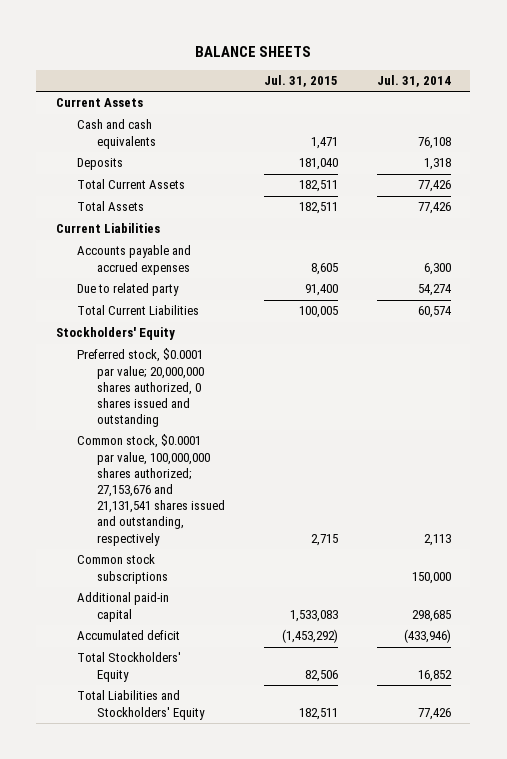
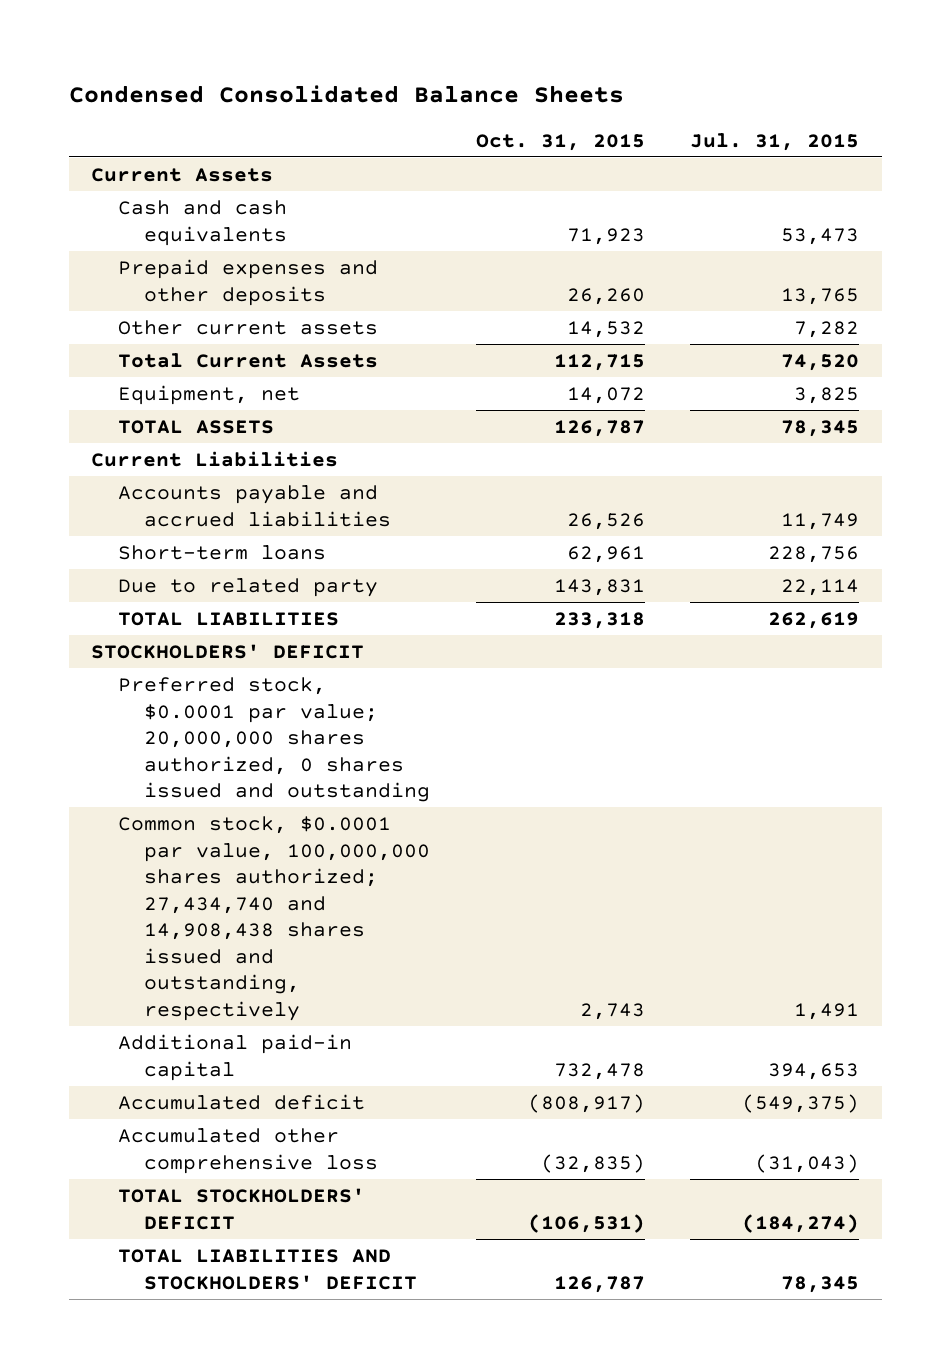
- BALANCE SHEETS
+ Condensed Consolidated Balance Sheets
- | Jul. 31, 2015 | Jul. 31, 2014
+ | Oct. 31, 2015 | Jul. 31, 2015
- Cash and cash equivalents | 1,471 | 76,108
- Deposits | 181,040 | 1,318
- Total Current Assets | 182,511 | 77,426
- Total Assets | 182,511 | 77,426
+ Cash and cash equivalents | 71,923 | 53,473
+ Prepaid expenses and other deposits | 26,260 | 13,765
+ Other current assets | 14,532 | 7,282
+ Total Current Assets | 112,715 | 74,520
+ Equipment, net | 14,072 | 3,825
+ TOTAL ASSETS | 126,787 | 78,345
- Accounts payable and accrued expenses | 8,605 | 6,300
- Due to related party | 91,400 | 54,274
- Total Current Liabilities | 100,005 | 60,574
- Stockholders' Equity
+ Accounts payable and accrued liabilities | 26,526 | 11,749
+ Short-term loans | 62,961 | 228,756
+ Due to related party | 143,831 | 22,114
+ TOTAL LIABILITIES | 233,318 | 262,619
+ STOCKHOLDERS' DEFICIT
- Common stock, $0.0001 par value, 100,000,000 shares authorized; 27,153,676 and 21,131,541 shares issued and outstanding, respectively | 2,715 | 2,113
- Common stock subscriptions | | 150,000
- Additional paid-in capital | 1,533,083 | 298,685
- Accumulated deficit | (1,453,292) | (433,946)
- Total Stockholders' Equity | 82,506 | 16,852
- Total Liabilities and Stockholders' Equity | 182,511 | 77,426
+ Common stock, $0.0001 par value, 100,000,000 shares authorized; 27,434,740 and 14,908,438 shares issued and outstanding, respectively | 2,743 | 1,491
+ Additional paid-in capital | 732,478 | 394,653
+ Accumulated deficit | (808,917) | (549,375)
+ Accumulated other comprehensive loss | (32,835) | (31,043)
+ TOTAL STOCKHOLDERS' DEFICIT | (106,531) | (184,274)
+ TOTAL LIABILITIES AND STOCKHOLDERS' DEFICIT | 126,787 | 78,345

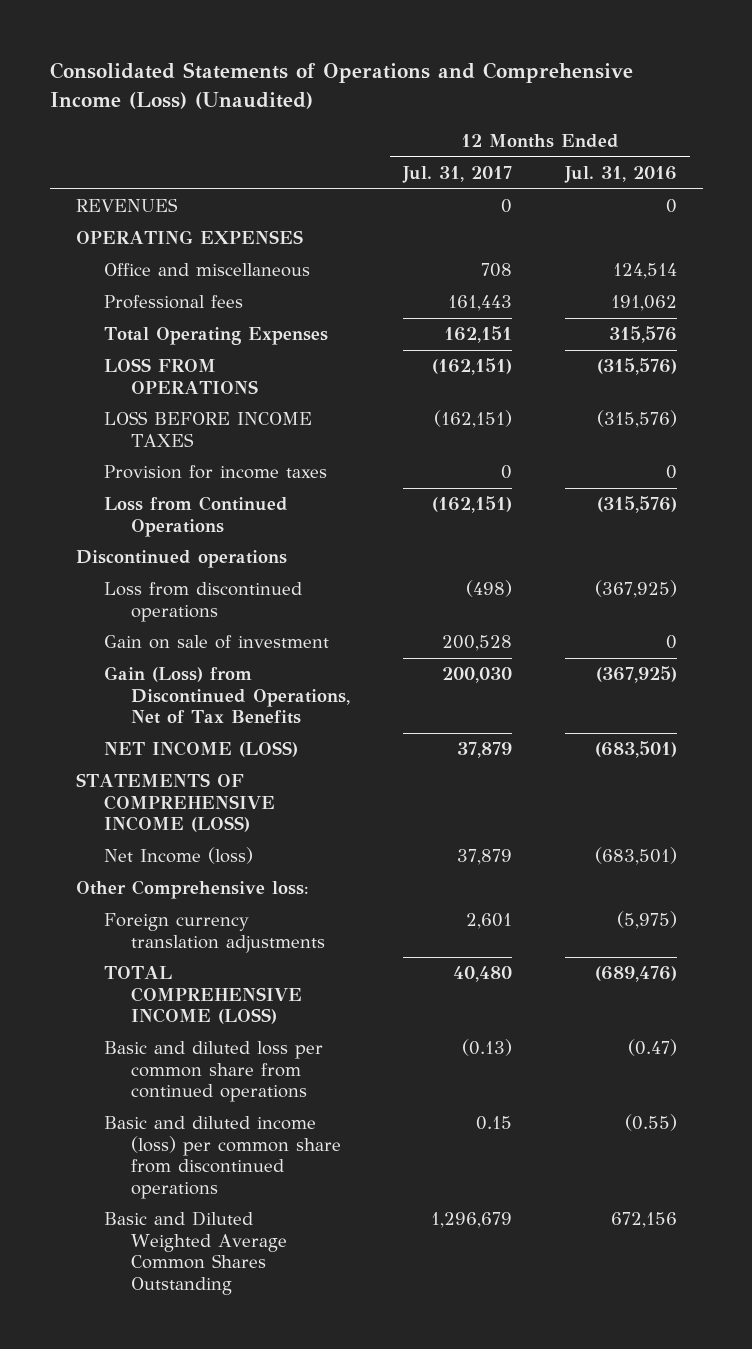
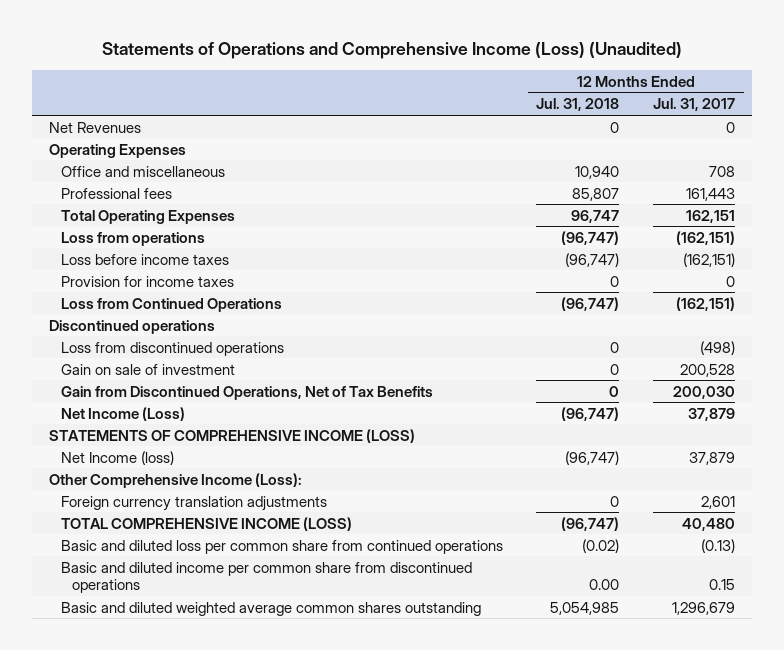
- Consolidated Statements of Operations and Comprehensive Income (Loss) (Unaudited)
+ Statements of Operations and Comprehensive Income (Loss) (Unaudited)
- | 12 Months Ended Jul. 31, 2017 | 12 Months Ended Jul. 31, 2016
+ | 12 Months Ended Jul. 31, 2018 | 12 Months Ended Jul. 31, 2017
- REVENUES | 0 | 0
- OPERATING EXPENSES
+ Net Revenues | 0 | 0
+ Operating Expenses
- LOSS FROM OPERATIONS | (162,151) | (315,576)
- LOSS BEFORE INCOME TAXES | (162,151) | (315,576)
+ Loss from operations | (96,747) | (162,151)
+ Loss before income taxes | (96,747) | (162,151)
- Gain (Loss) from Discontinued Operations, Net of Tax Benefits | 200,030 | (367,925)
- NET INCOME (LOSS) | 37,879 | (683,501)
+ Gain from Discontinued Operations, Net of Tax Benefits | 0 | 200,030
+ Net Income (Loss) | (96,747) | 37,879
- Other Comprehensive loss:
+ Other Comprehensive Income (Loss):
- Basic and diluted income (loss) per common share from discontinued operations | 0.15 | (0.55)
- Basic and Diluted Weighted Average Common Shares Outstanding | 1,296,679 | 672,156
+ Basic and diluted income per common share from discontinued operations | 0.00 | 0.15
+ Basic and diluted weighted average common shares outstanding | 5,054,985 | 1,296,679

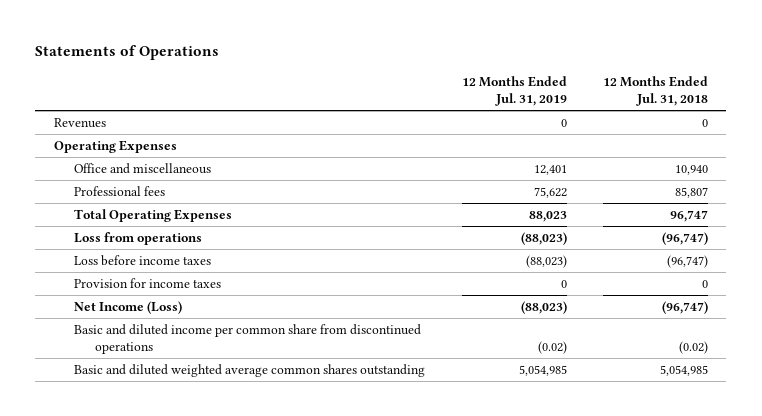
- Statements of Operations and Comprehensive Income (Loss) (Unaudited)
+ Statements of Operations
- | 12 Months Ended Jul. 31, 2018 | 12 Months Ended Jul. 31, 2017
+ | 12 Months Ended Jul. 31, 2019 | 12 Months Ended Jul. 31, 2018
- Net Revenues | 0 | 0
+ Revenues | 0 | 0
- Loss from Continued Operations | (96,747) | (162,151)
- Discontinued operations
- Loss from discontinued operations | 0 | (498)
- Gain on sale of investment | 0 | 200,528
- Gain from Discontinued Operations, Net of Tax Benefits | 0 | 200,030
- STATEMENTS OF COMPREHENSIVE INCOME (LOSS)
- Net Income (loss) | (96,747) | 37,879
- Other Comprehensive Income (Loss):
- Foreign currency translation adjustments | 0 | 2,601
- TOTAL COMPREHENSIVE INCOME (LOSS) | (96,747) | 40,480
- Basic and diluted loss per common share from continued operations | (0.02) | (0.13)
- Basic and diluted income per common share from discontinued operations | 0.00 | 0.15
+ Basic and diluted income per common share from discontinued operations | (0.02) | (0.02)

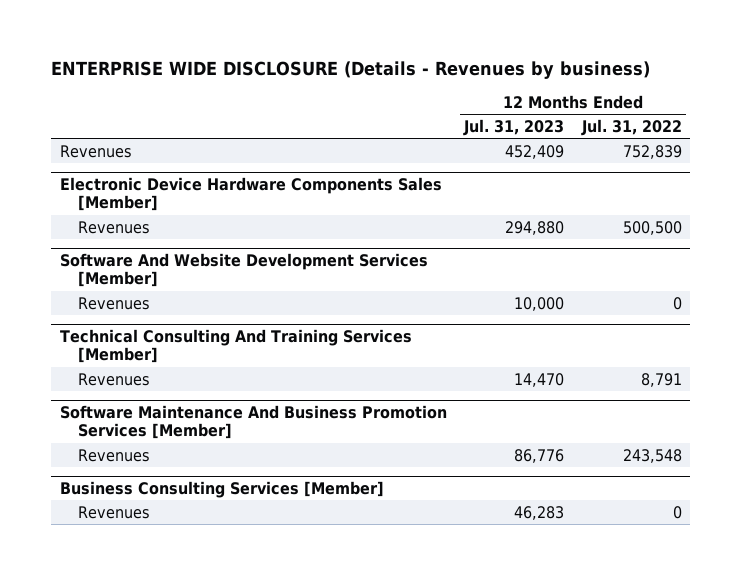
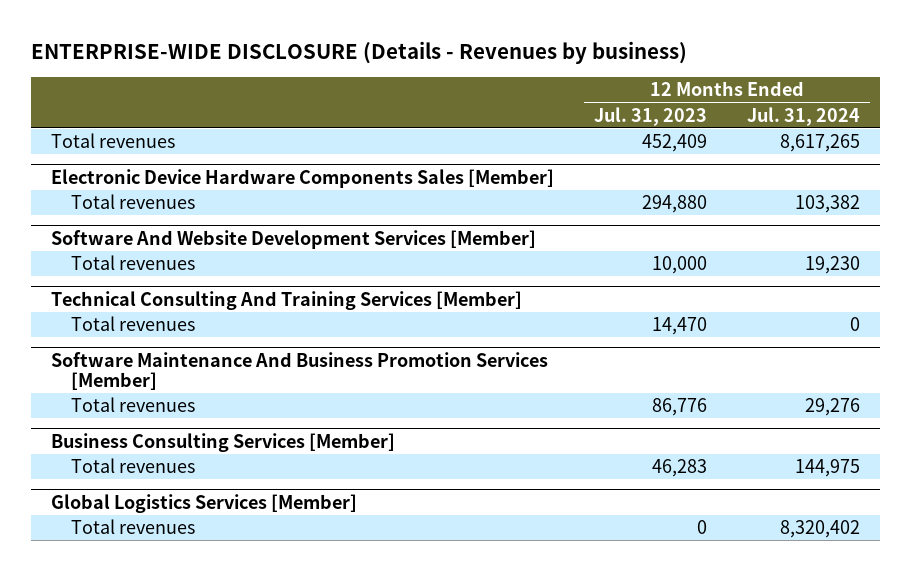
- ENTERPRISE WIDE DISCLOSURE (Details - Revenues by business)
+ ENTERPRISE-WIDE DISCLOSURE (Details - Revenues by business)
- | 12 Months Ended Jul. 31, 2023 | 12 Months Ended Jul. 31, 2022
+ | 12 Months Ended Jul. 31, 2023 | 12 Months Ended Jul. 31, 2024
- Revenues | 452,409 | 752,839
+ Total revenues | 452,409 | 8,617,265
@ Electronic Device Hardware Components Sales [Member]
- Revenues | 294,880 | 500,500
+ Total revenues | 294,880 | 103,382
@ Software And Website Development Services [Member]
- Revenues | 10,000 | 0
+ Total revenues | 10,000 | 19,230
@ Technical Consulting And Training Services [Member]
- Revenues | 14,470 | 8,791
+ Total revenues | 14,470 | 0
@ Software Maintenance And Business Promotion Services [Member]
- Revenues | 86,776 | 243,548
+ Total revenues | 86,776 | 29,276
@ Business Consulting Services [Member]
- Revenues | 46,283 | 0
+ Total revenues | 46,283 | 144,975
+ Global Logistics Services [Member]
+ Total revenues | 0 | 8,320,402

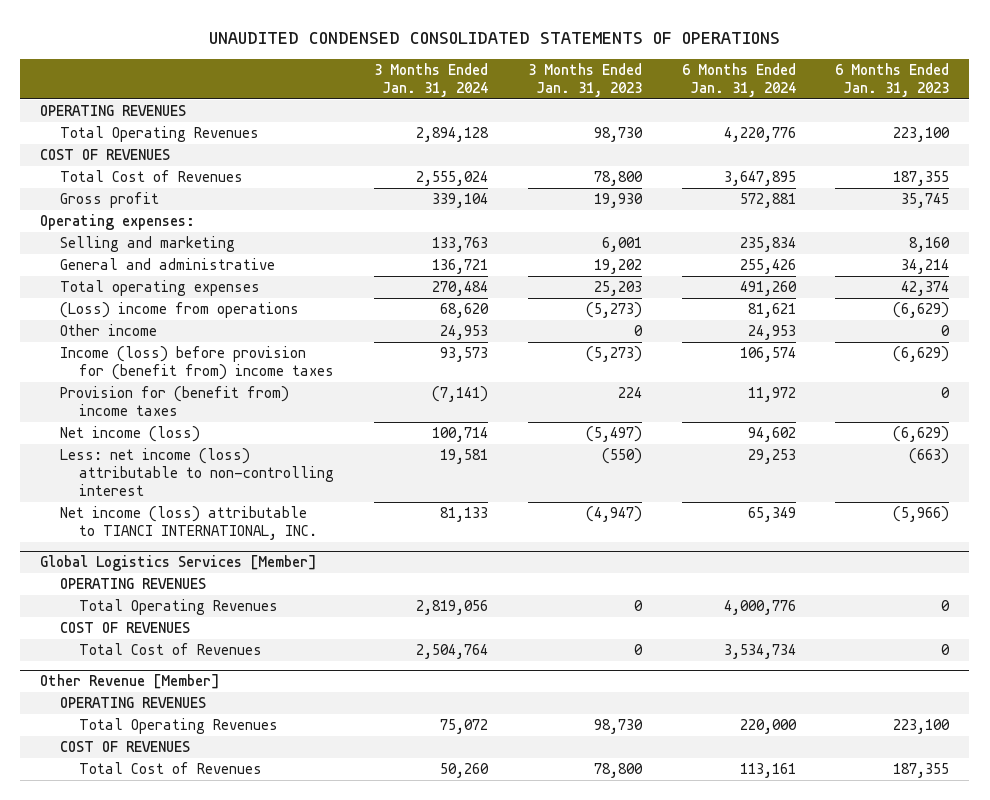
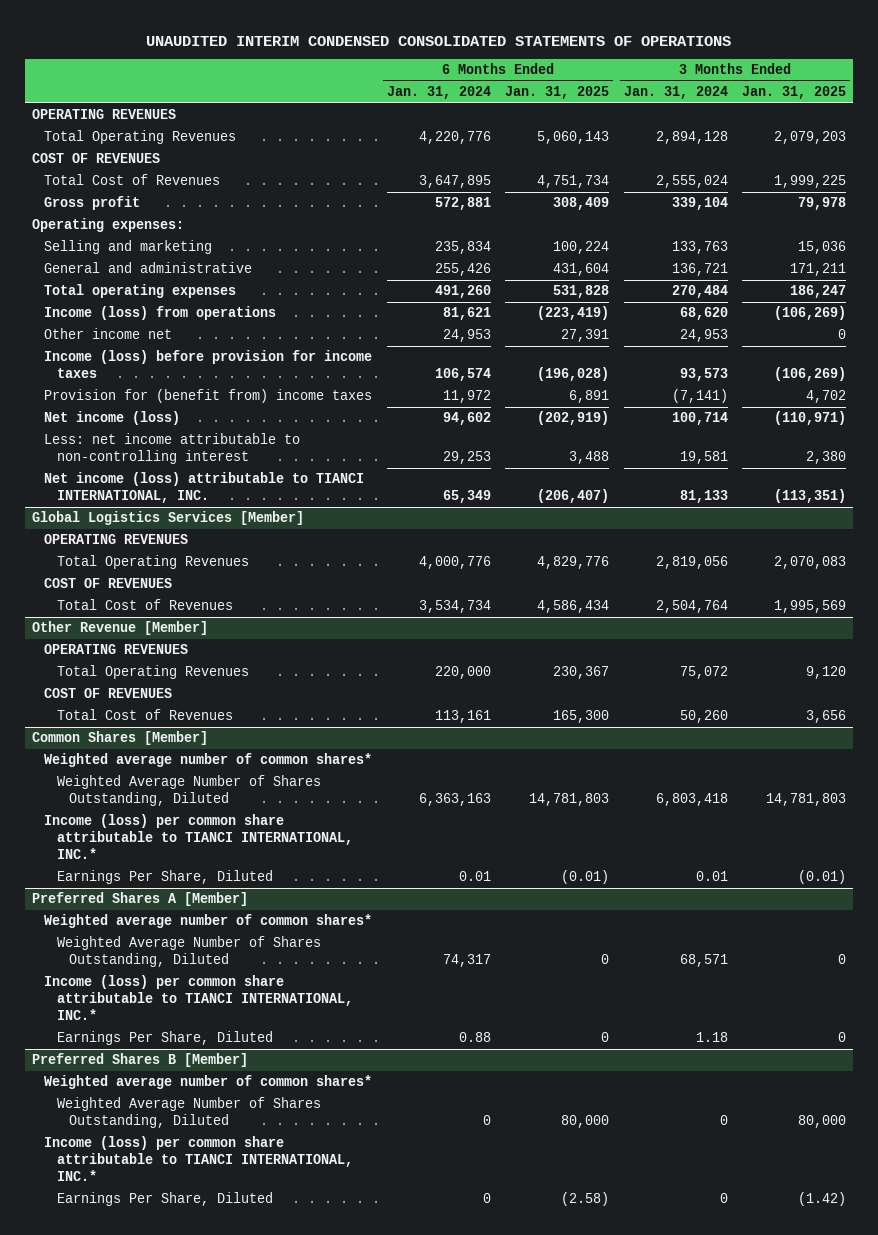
- UNAUDITED CONDENSED CONSOLIDATED STATEMENTS OF OPERATIONS
+ UNAUDITED INTERIM CONDENSED CONSOLIDATED STATEMENTS OF OPERATIONS
- | 3 Months Ended Jan. 31, 2024 | 3 Months Ended Jan. 31, 2023 | 6 Months Ended Jan. 31, 2024 | 6 Months Ended Jan. 31, 2023
+ | 6 Months Ended Jan. 31, 2024 | 6 Months Ended Jan. 31, 2025 | 3 Months Ended Jan. 31, 2024 | 3 Months Ended Jan. 31, 2025
- (Loss) income from operations | 68,620 | (5,273) | 81,621 | (6,629)
- Other income | 24,953 | 0 | 24,953 | 0
- Income (loss) before provision for (benefit from) income taxes | 93,573 | (5,273) | 106,574 | (6,629)
+ Income (loss) from operations | 81,621 | (223,419) | 68,620 | (106,269)
+ Other income net | 24,953 | 27,391 | 24,953 | 0
+ Income (loss) before provision for income taxes | 106,574 | (196,028) | 93,573 | (106,269)
- Less: net income (loss) attributable to non-controlling interest | 19,581 | (550) | 29,253 | (663)
+ Less: net income attributable to non-controlling interest | 29,253 | 3,488 | 19,581 | 2,380
+ Common Shares [Member]
+ Weighted average number of common shares*
+ Weighted Average Number of Shares Outstanding, Diluted | 6,363,163 | 14,781,803 | 6,803,418 | 14,781,803
+ Income (loss) per common share attributable to TIANCI INTERNATIONAL, INC.*
+ Earnings Per Share, Diluted | 0.01 | (0.01) | 0.01 | (0.01)
+ Preferred Shares A [Member]
+ Weighted average number of common shares*
+ Weighted Average Number of Shares Outstanding, Diluted | 74,317 | 0 | 68,571 | 0
+ Income (loss) per common share attributable to TIANCI INTERNATIONAL, INC.*
+ Earnings Per Share, Diluted | 0.88 | 0 | 1.18 | 0
+ Preferred Shares B [Member]
+ Weighted average number of common shares*
+ Weighted Average Number of Shares Outstanding, Diluted | 0 | 80,000 | 0 | 80,000
+ Income (loss) per common share attributable to TIANCI INTERNATIONAL, INC.*
+ Earnings Per Share, Diluted | 0 | (2.58) | 0 | (1.42)

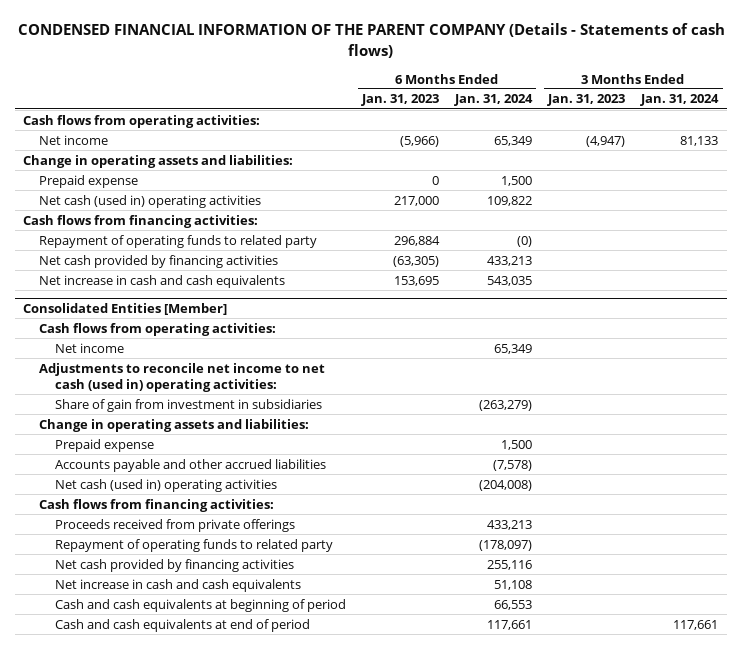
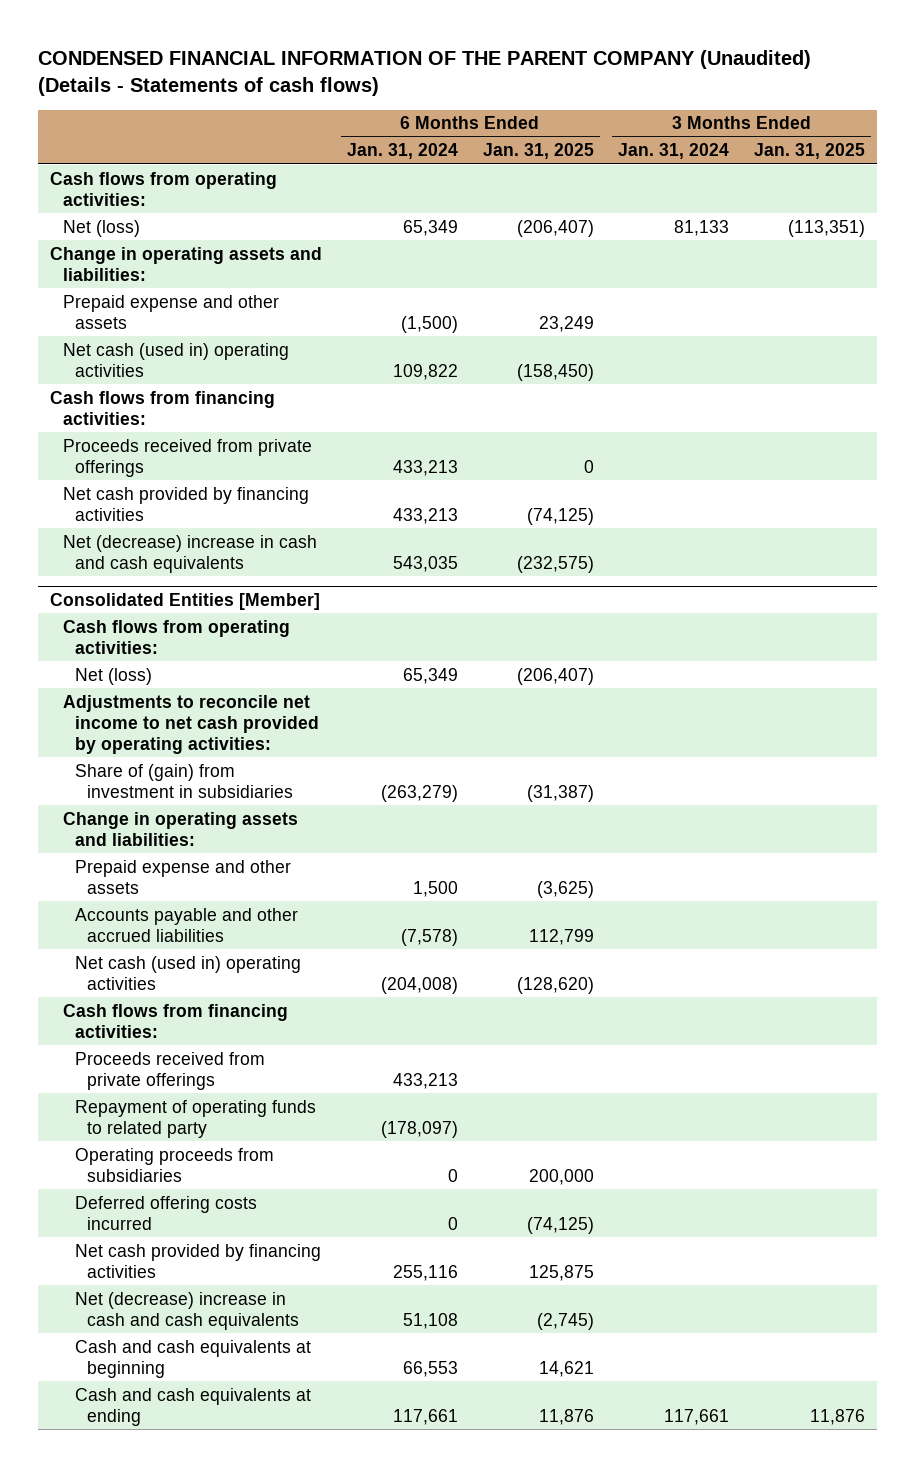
- CONDENSED FINANCIAL INFORMATION OF THE PARENT COMPANY (Details - Statements of cash flows)
+ CONDENSED FINANCIAL INFORMATION OF THE PARENT COMPANY (Unaudited) (Details - Statements of cash flows)
- | 6 Months Ended Jan. 31, 2023 | 6 Months Ended Jan. 31, 2024 | 3 Months Ended Jan. 31, 2023 | 3 Months Ended Jan. 31, 2024
+ | 6 Months Ended Jan. 31, 2024 | 6 Months Ended Jan. 31, 2025 | 3 Months Ended Jan. 31, 2024 | 3 Months Ended Jan. 31, 2025
- Net income | (5,966) | 65,349 | (4,947) | 81,133
+ Net (loss) | 65,349 | (206,407) | 81,133 | (113,351)
- Prepaid expense | 0 | 1,500 | |
+ Prepaid expense and other assets | (1,500) | 23,249 | |
- Repayment of operating funds to related party | 296,884 | (0) | |
+ Proceeds received from private offerings | 433,213 | 0 | |
- Net increase in cash and cash equivalents | 153,695 | 543,035 | |
+ Net (decrease) increase in cash and cash equivalents | 543,035 | (232,575) | |
@ Consolidated Entities [Member]
- Net income | | 65,349 | |
- Adjustments to reconcile net income to net cash (used in) operating activities:
- Share of gain from investment in subsidiaries | | (263,279) | |
+ Net (loss) | 65,349 | (206,407) | |
+ Adjustments to reconcile net income to net cash provided by operating activities:
+ Share of (gain) from investment in subsidiaries | (263,279) | (31,387) | |
- Prepaid expense | | 1,500 | |
+ Prepaid expense and other assets | 1,500 | (3,625) | |
+ Operating proceeds from subsidiaries | 0 | 200,000 | |
+ Deferred offering costs incurred | 0 | (74,125) | |
- Net increase in cash and cash equivalents | | 51,108 | |
- Cash and cash equivalents at beginning of period | | 66,553 | |
- Cash and cash equivalents at end of period | | 117,661 | | 117,661
+ Net (decrease) increase in cash and cash equivalents | 51,108 | (2,745) | |
+ Cash and cash equivalents at beginning | 66,553 | 14,621 | |
+ Cash and cash equivalents at ending | 117,661 | 11,876 | 117,661 | 11,876

